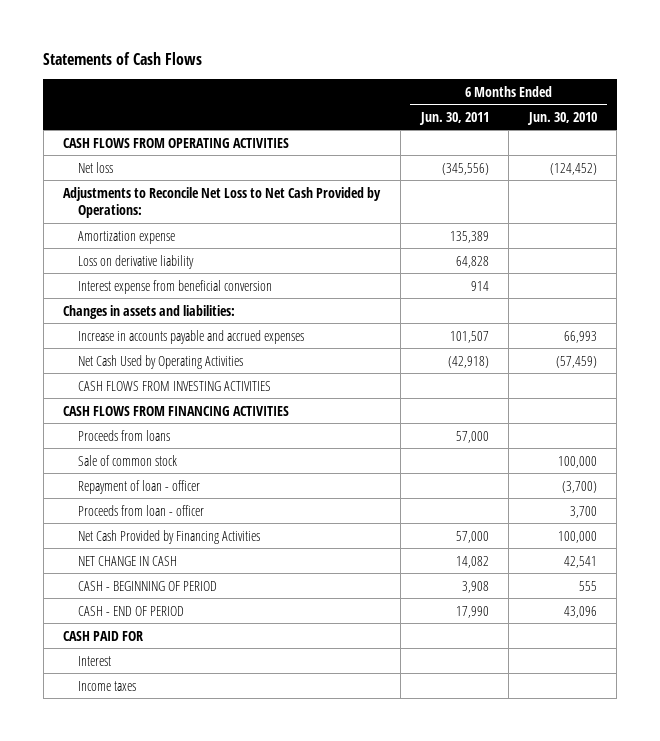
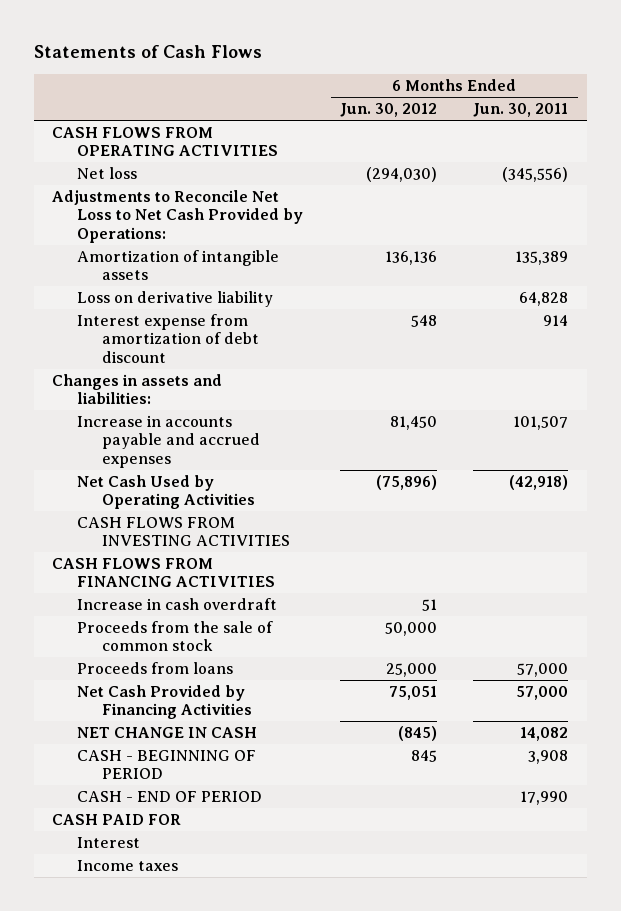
- | 6 Months Ended Jun. 30, 2011 | 6 Months Ended Jun. 30, 2010
+ | 6 Months Ended Jun. 30, 2012 | 6 Months Ended Jun. 30, 2011
- Amortization expense | 135,389 |
+ Amortization of intangible assets | 136,136 | 135,389
- Interest expense from beneficial conversion | 914 |
+ Interest expense from amortization of debt discount | 548 | 914
+ Increase in cash overdraft | 51 |
+ Proceeds from the sale of common stock | 50,000 |
- Sale of common stock | | 100,000
- Repayment of loan - officer | | (3,700)
- Proceeds from loan - officer | | 3,700

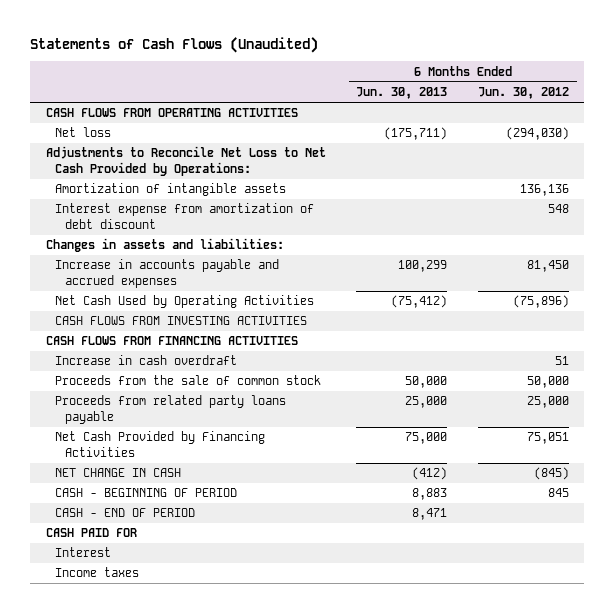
- Statements of Cash Flows
+ Statements of Cash Flows (Unaudited)
- | 6 Months Ended Jun. 30, 2012 | 6 Months Ended Jun. 30, 2011
+ | 6 Months Ended Jun. 30, 2013 | 6 Months Ended Jun. 30, 2012
- Loss on derivative liability | | 64,828
- Proceeds from loans | 25,000 | 57,000
+ Proceeds from related party loans payable | 25,000 | 25,000

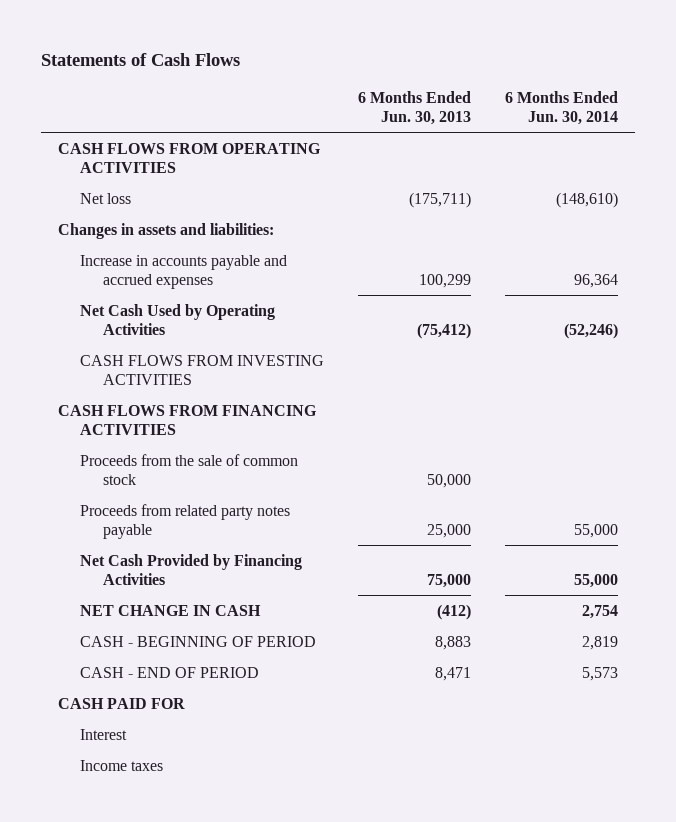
- Statements of Cash Flows (Unaudited)
+ Statements of Cash Flows
- | 6 Months Ended Jun. 30, 2013 | 6 Months Ended Jun. 30, 2012
+ | 6 Months Ended Jun. 30, 2013 | 6 Months Ended Jun. 30, 2014
- Adjustments to Reconcile Net Loss to Net Cash Provided by Operations:
- Amortization of intangible assets | | 136,136
- Interest expense from amortization of debt discount | | 548
- Increase in cash overdraft | | 51
- Proceeds from related party loans payable | 25,000 | 25,000
+ Proceeds from related party notes payable | 25,000 | 55,000

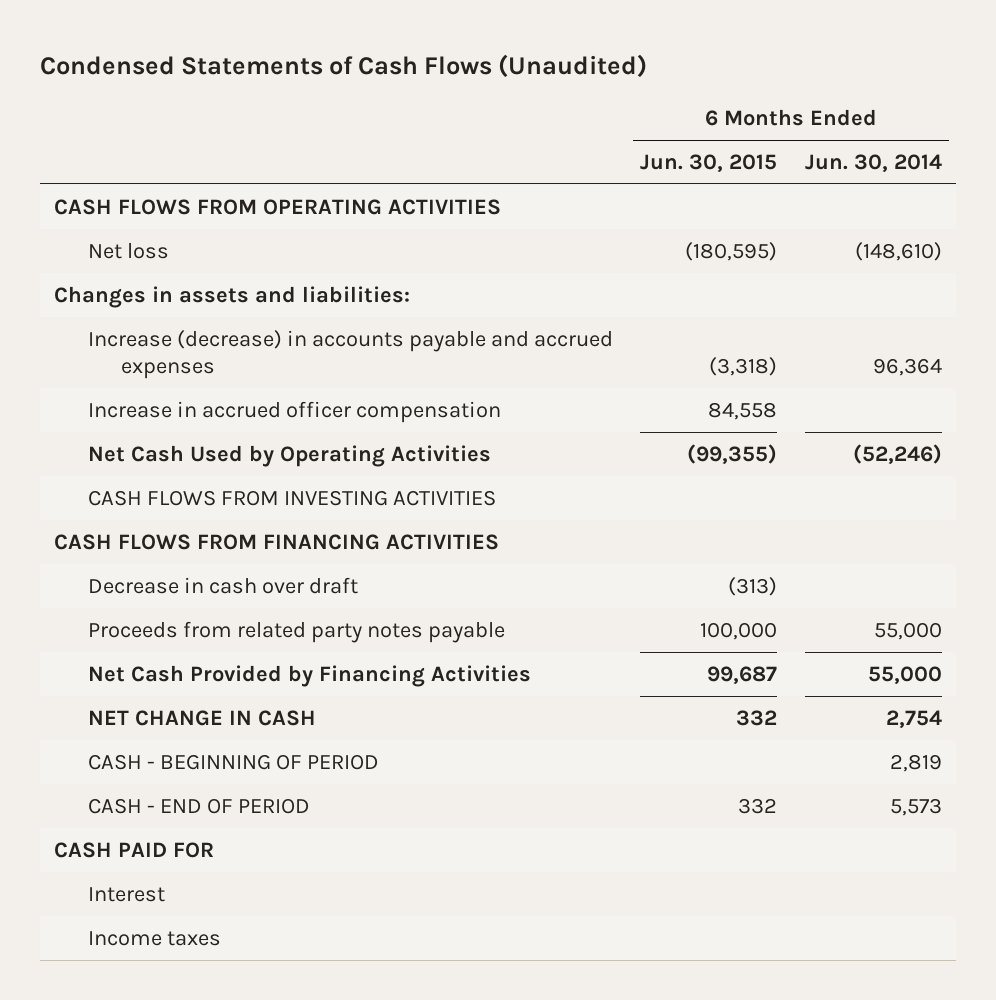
- Statements of Cash Flows
+ Condensed Statements of Cash Flows (Unaudited)
- | 6 Months Ended Jun. 30, 2013 | 6 Months Ended Jun. 30, 2014
+ | 6 Months Ended Jun. 30, 2015 | 6 Months Ended Jun. 30, 2014
- Increase in accounts payable and accrued expenses | 100,299 | 96,364
+ Increase (decrease) in accounts payable and accrued expenses | (3,318) | 96,364
+ Increase in accrued officer compensation | 84,558 |
- Proceeds from the sale of common stock | 50,000 |
+ Decrease in cash over draft | (313) |

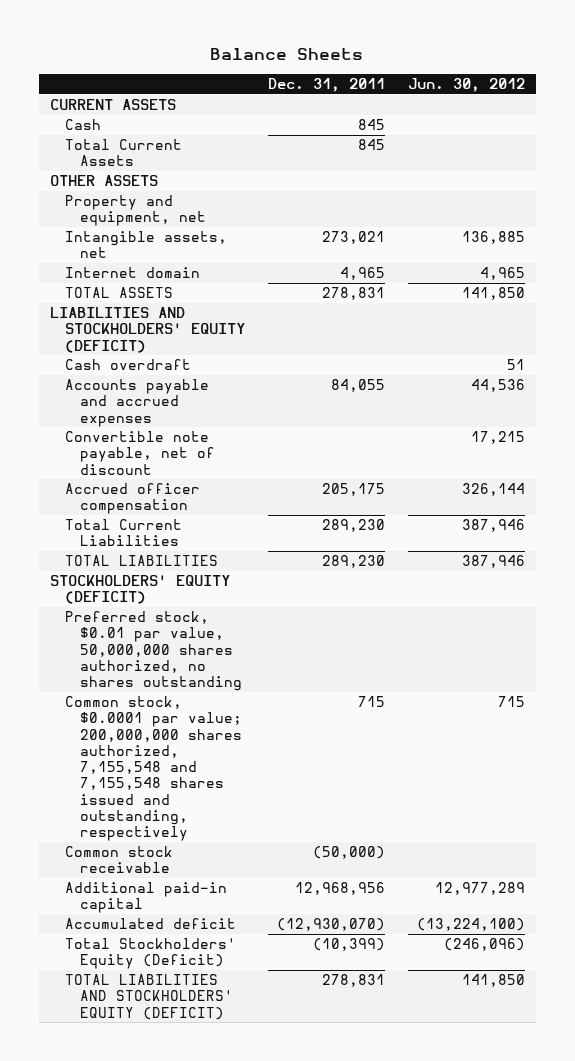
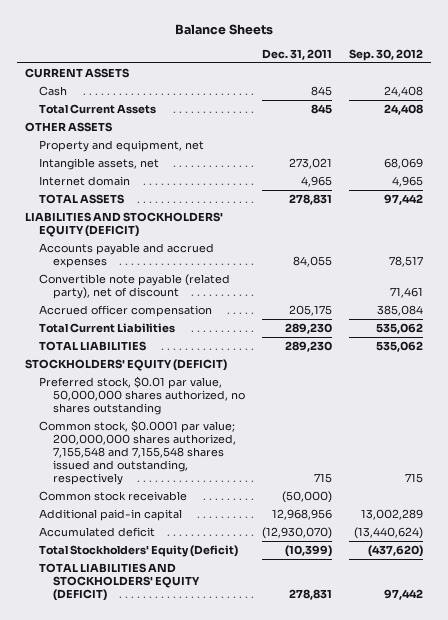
- | Dec. 31, 2011 | Jun. 30, 2012
+ | Dec. 31, 2011 | Sep. 30, 2012
- Cash overdraft | | 51
- Convertible note payable, net of discount | | 17,215
+ Convertible note payable (related party), net of discount | | 71,461

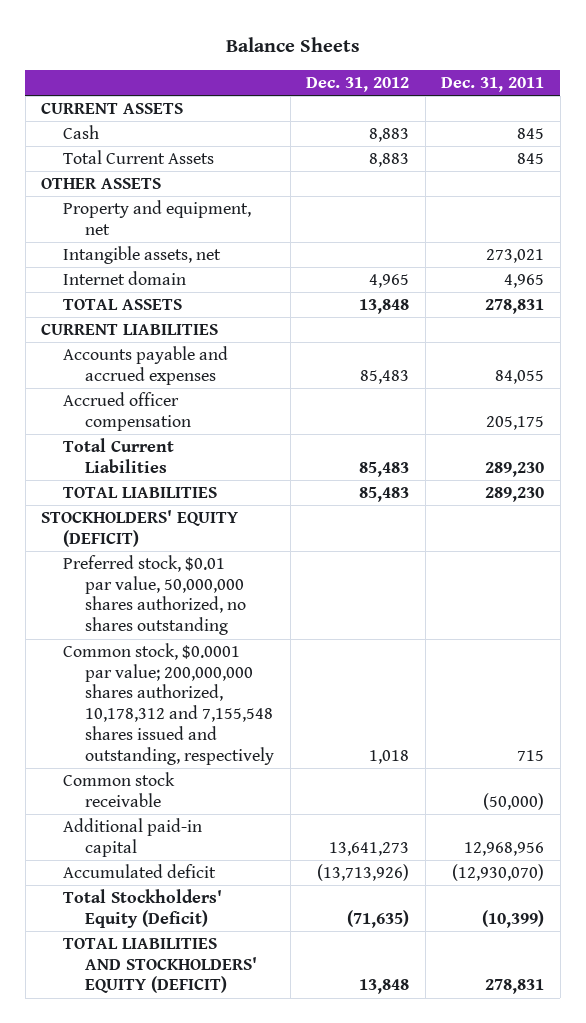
- | Dec. 31, 2011 | Sep. 30, 2012
+ | Dec. 31, 2012 | Dec. 31, 2011
- LIABILITIES AND STOCKHOLDERS' EQUITY (DEFICIT)
+ CURRENT LIABILITIES
- Convertible note payable (related party), net of discount | | 71,461
- Common stock, $0.0001 par value; 200,000,000 shares authorized, 7,155,548 and 7,155,548 shares issued and outstanding, respectively | 715 | 715
+ Common stock, $0.0001 par value; 200,000,000 shares authorized, 10,178,312 and 7,155,548 shares issued and outstanding, respectively | 1,018 | 715

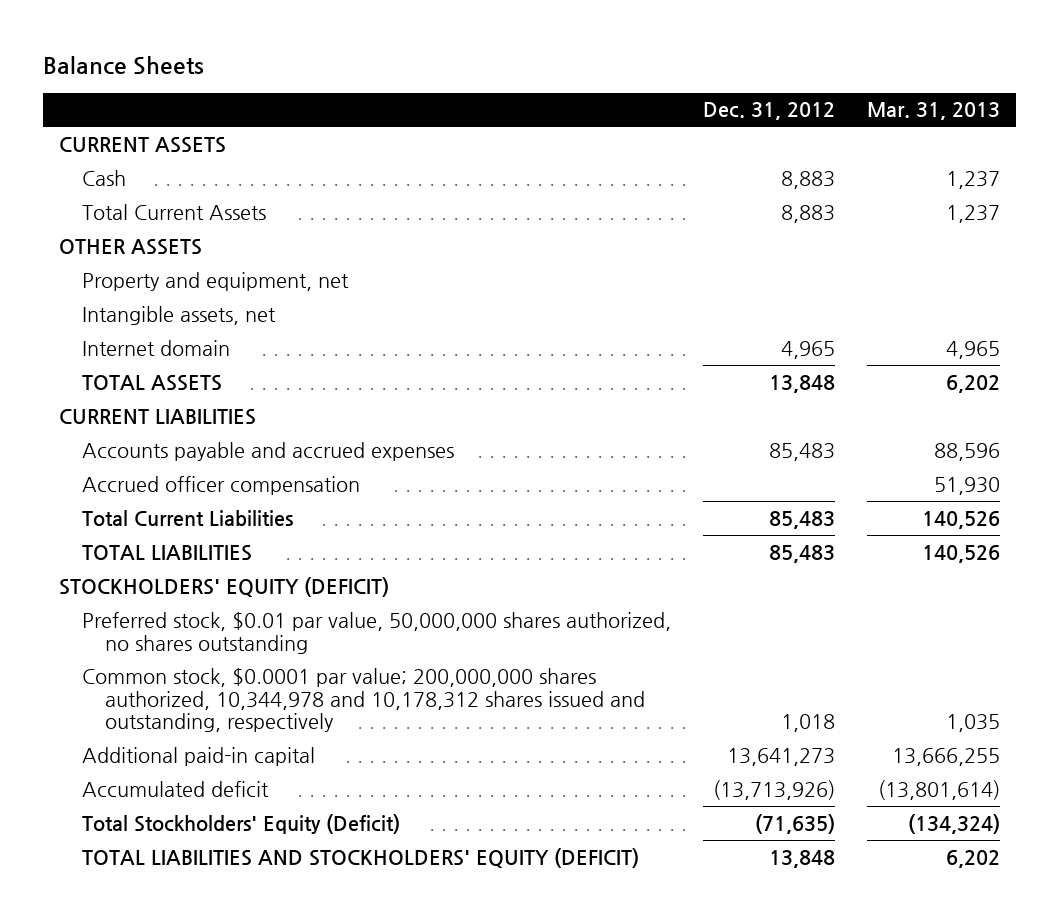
- | Dec. 31, 2012 | Dec. 31, 2011
+ | Dec. 31, 2012 | Mar. 31, 2013
- Common stock, $0.0001 par value; 200,000,000 shares authorized, 10,178,312 and 7,155,548 shares issued and outstanding, respectively | 1,018 | 715
- Common stock receivable | | (50,000)
+ Common stock, $0.0001 par value; 200,000,000 shares authorized, 10,344,978 and 10,178,312 shares issued and outstanding, respectively | 1,018 | 1,035

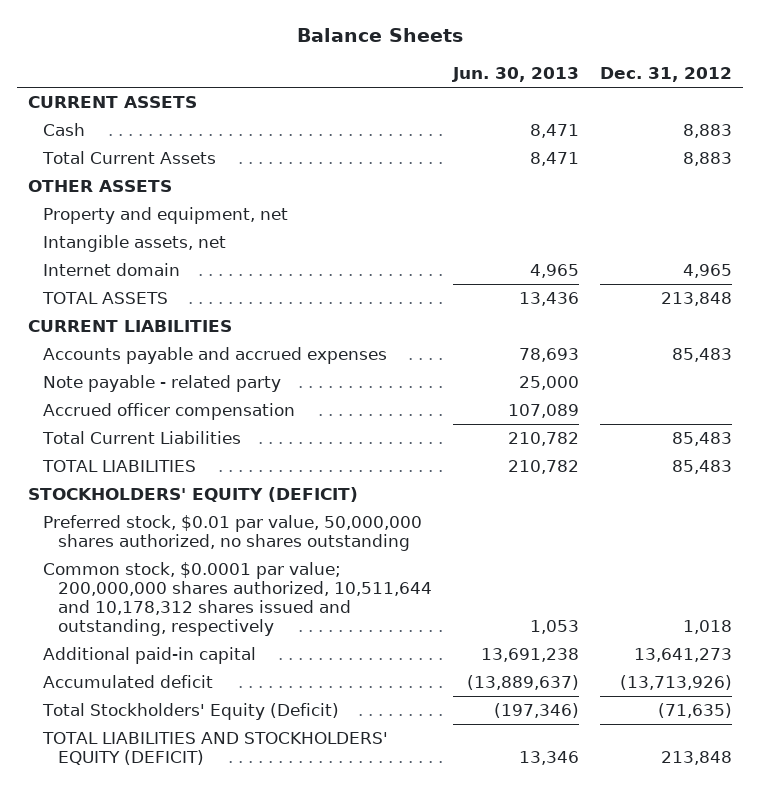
- | Dec. 31, 2012 | Mar. 31, 2013
+ | Jun. 30, 2013 | Dec. 31, 2012
- TOTAL ASSETS | 13,848 | 6,202
+ TOTAL ASSETS | 13,436 | 213,848
+ Note payable - related party | 25,000 |
- Common stock, $0.0001 par value; 200,000,000 shares authorized, 10,344,978 and 10,178,312 shares issued and outstanding, respectively | 1,018 | 1,035
+ Common stock, $0.0001 par value; 200,000,000 shares authorized, 10,511,644 and 10,178,312 shares issued and outstanding, respectively | 1,053 | 1,018
- TOTAL LIABILITIES AND STOCKHOLDERS' EQUITY (DEFICIT) | 13,848 | 6,202
+ TOTAL LIABILITIES AND STOCKHOLDERS' EQUITY (DEFICIT) | 13,346 | 213,848

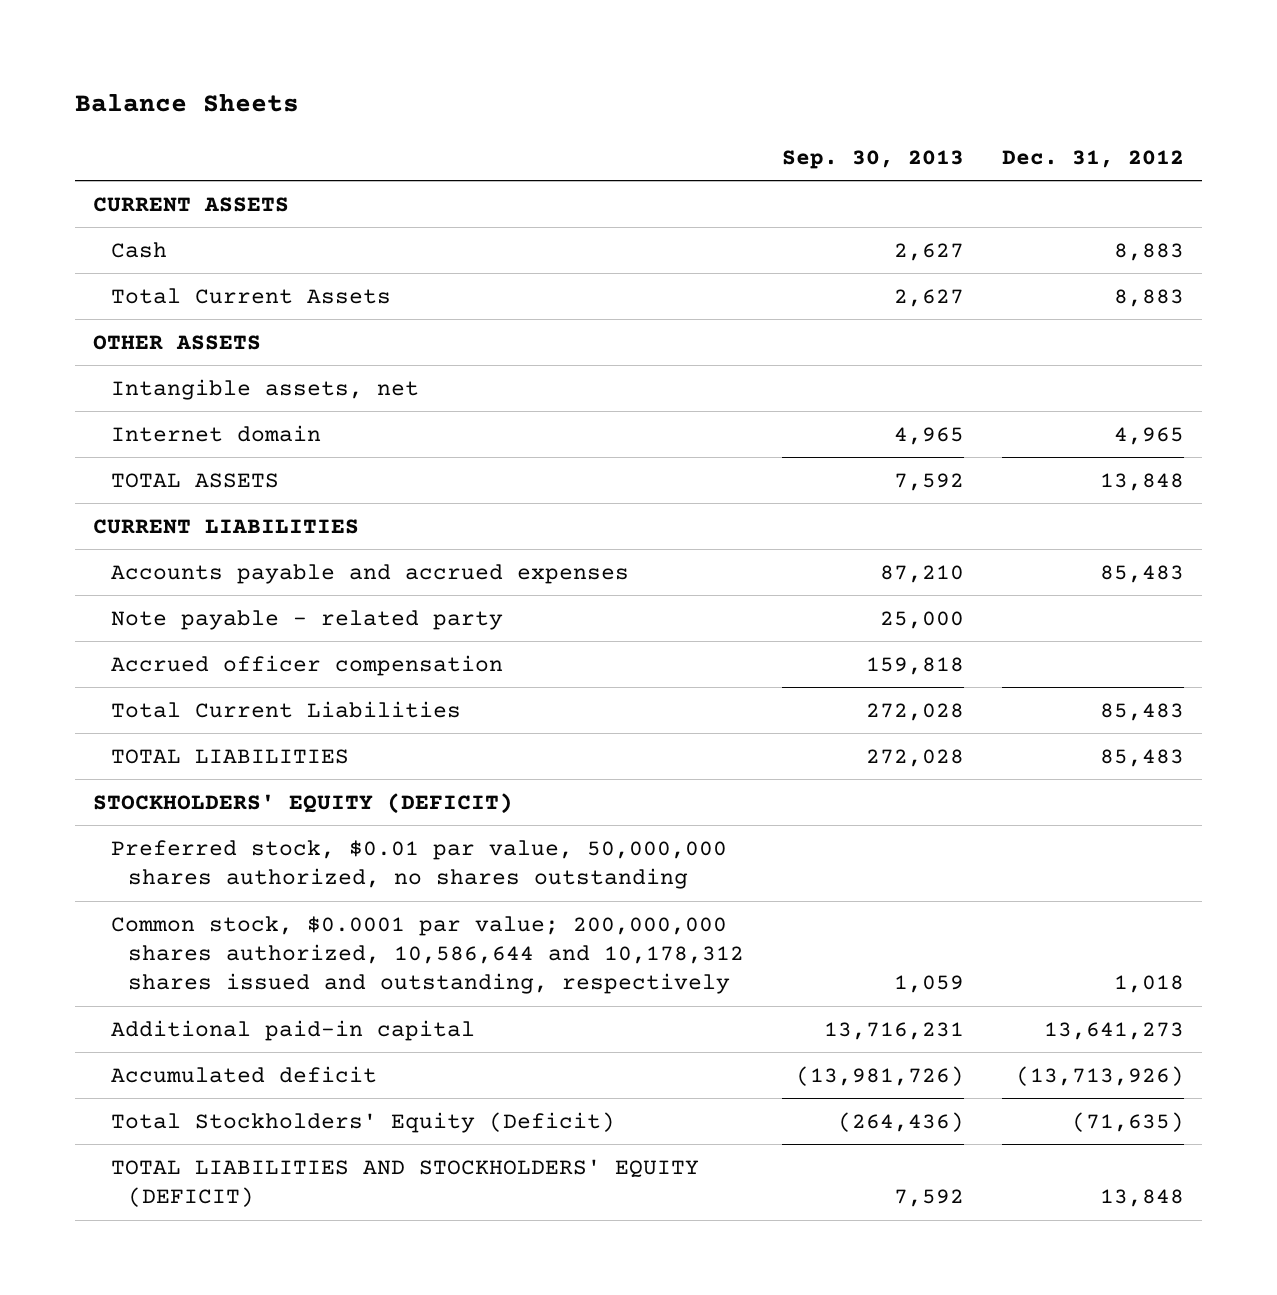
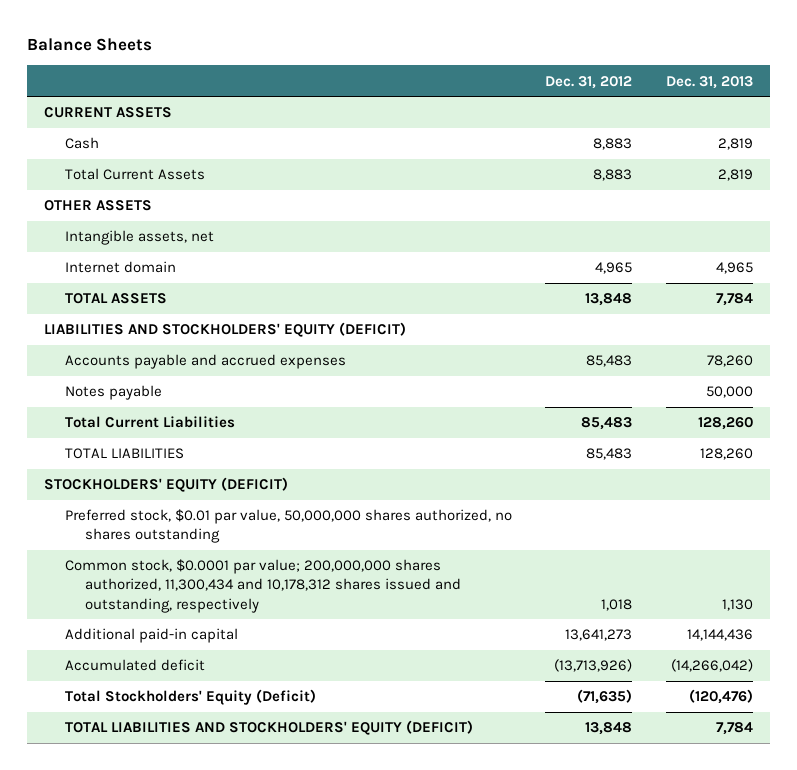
- | Sep. 30, 2013 | Dec. 31, 2012
+ | Dec. 31, 2012 | Dec. 31, 2013
- CURRENT LIABILITIES
+ LIABILITIES AND STOCKHOLDERS' EQUITY (DEFICIT)
- Note payable - related party | 25,000 |
- Accrued officer compensation | 159,818 |
+ Notes payable | | 50,000
- Common stock, $0.0001 par value; 200,000,000 shares authorized, 10,586,644 and 10,178,312 shares issued and outstanding, respectively | 1,059 | 1,018
+ Common stock, $0.0001 par value; 200,000,000 shares authorized, 11,300,434 and 10,178,312 shares issued and outstanding, respectively | 1,018 | 1,130

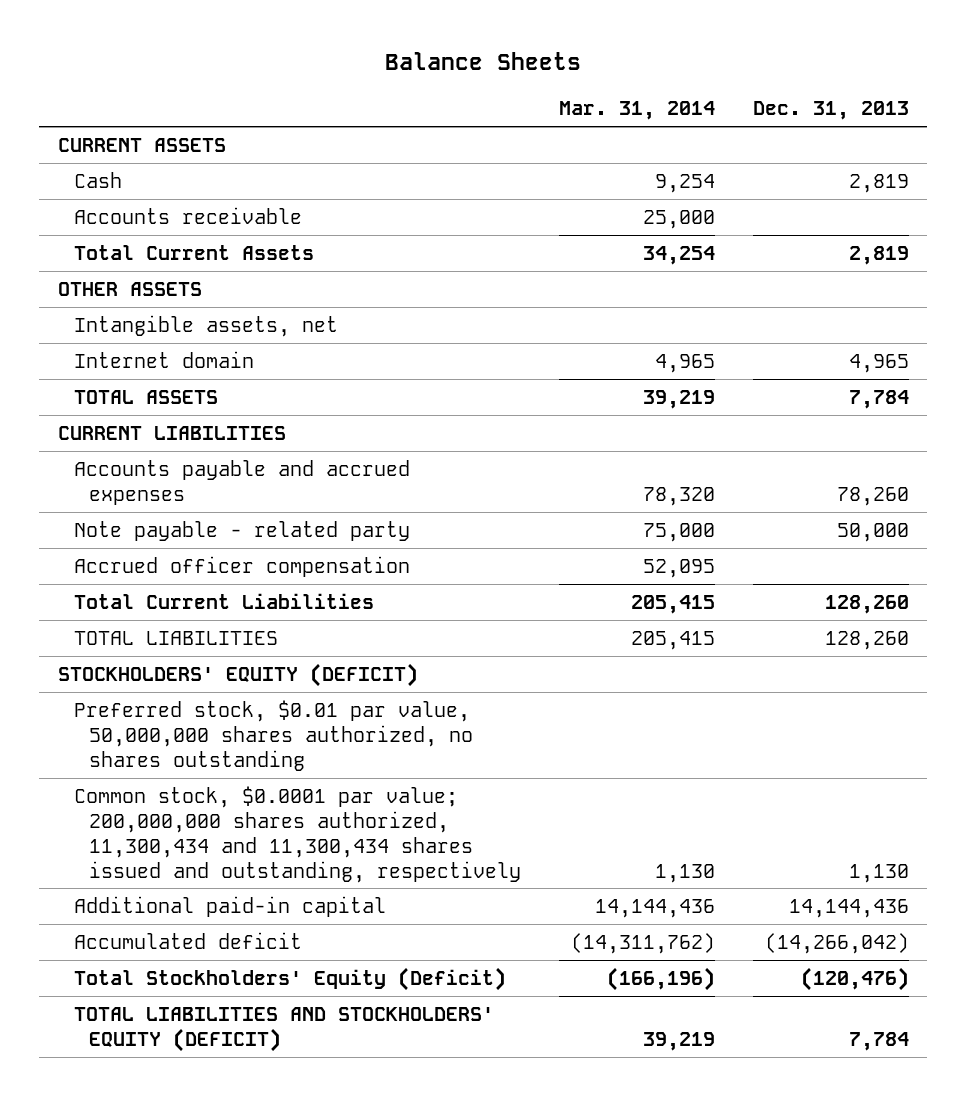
- | Dec. 31, 2012 | Dec. 31, 2013
+ | Mar. 31, 2014 | Dec. 31, 2013
+ Accounts receivable | 25,000 |
- LIABILITIES AND STOCKHOLDERS' EQUITY (DEFICIT)
+ CURRENT LIABILITIES
- Notes payable | | 50,000
+ Note payable - related party | 75,000 | 50,000
+ Accrued officer compensation | 52,095 |
- Common stock, $0.0001 par value; 200,000,000 shares authorized, 11,300,434 and 10,178,312 shares issued and outstanding, respectively | 1,018 | 1,130
+ Common stock, $0.0001 par value; 200,000,000 shares authorized, 11,300,434 and 11,300,434 shares issued and outstanding, respectively | 1,130 | 1,130

